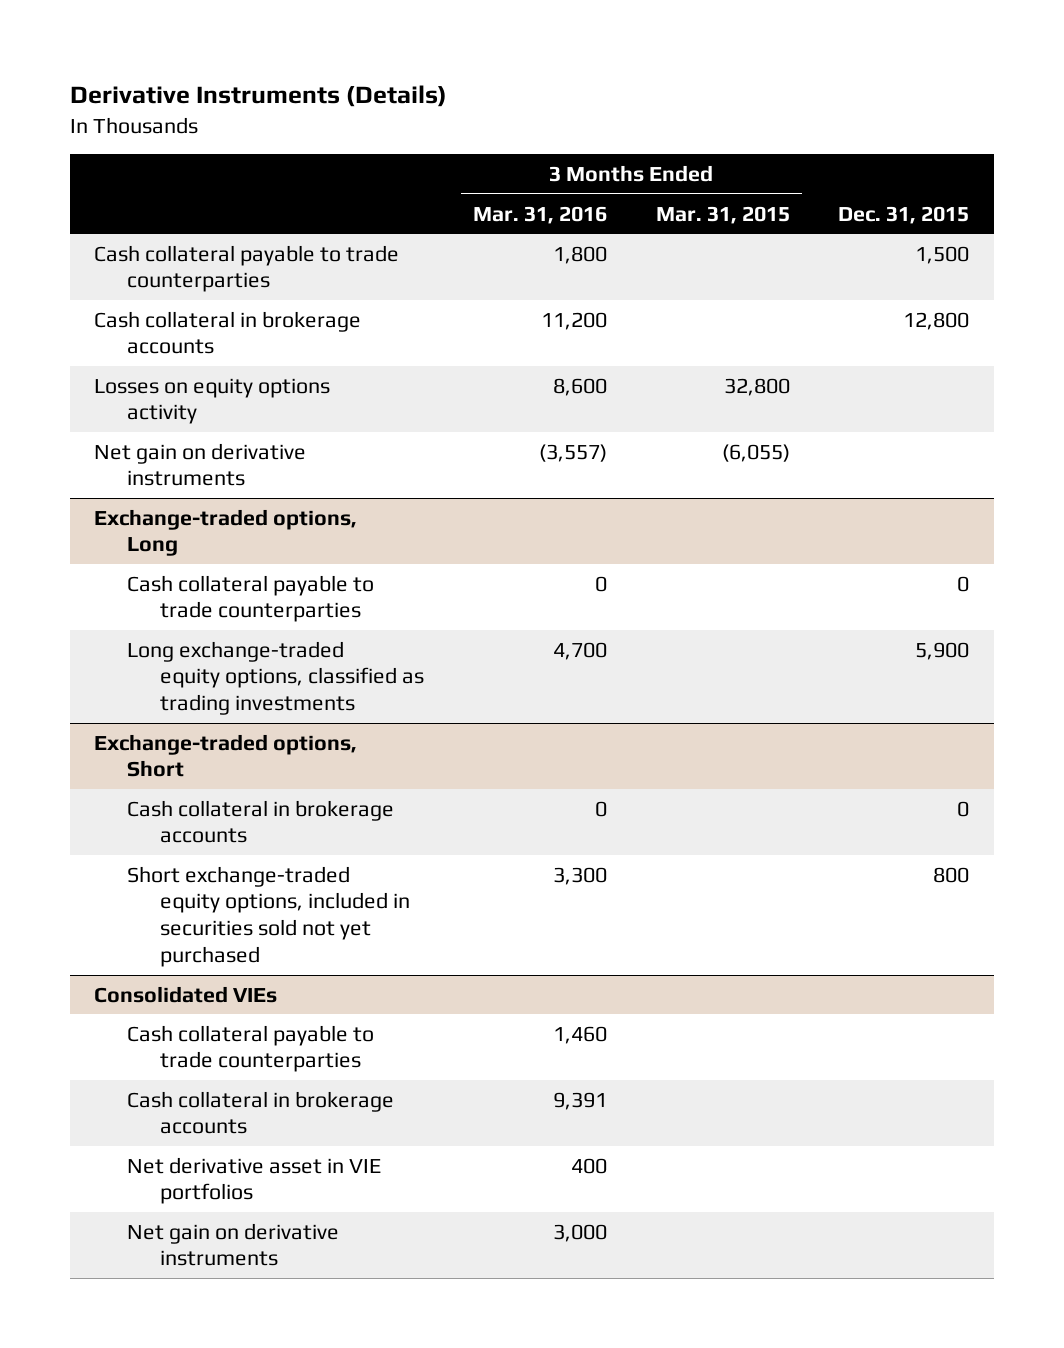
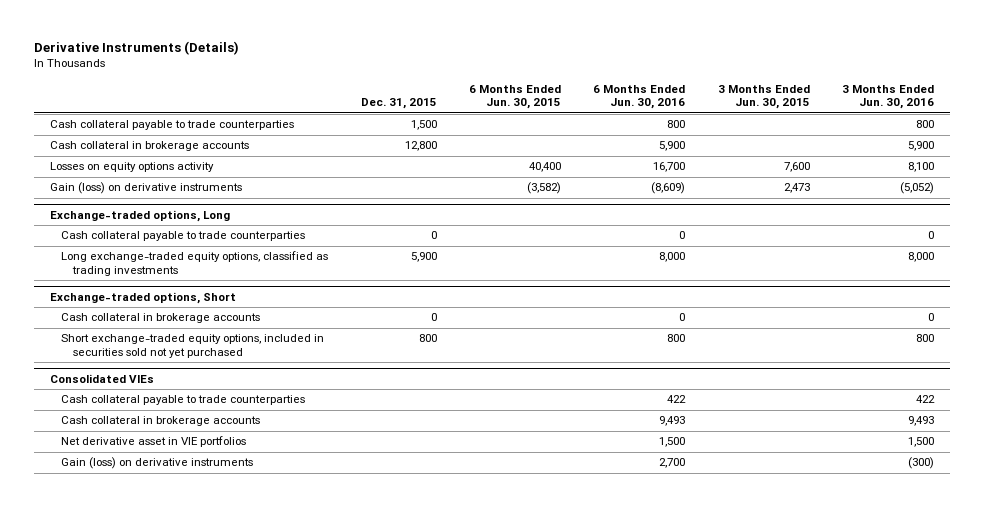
- | 3 Months Ended Mar. 31, 2016 | 3 Months Ended Mar. 31, 2015 | Dec. 31, 2015
+ | Dec. 31, 2015 | 6 Months Ended Jun. 30, 2015 | 6 Months Ended Jun. 30, 2016 | 3 Months Ended Jun. 30, 2015 | 3 Months Ended Jun. 30, 2016
- Net gain on derivative instruments | (3,557) | (6,055) |
+ Gain (loss) on derivative instruments | | (3,582) | (8,609) | 2,473 | (5,052)
@ Consolidated VIEs
- Net gain on derivative instruments | 3,000 | |
+ Gain (loss) on derivative instruments | | | 2,700 | | (300)

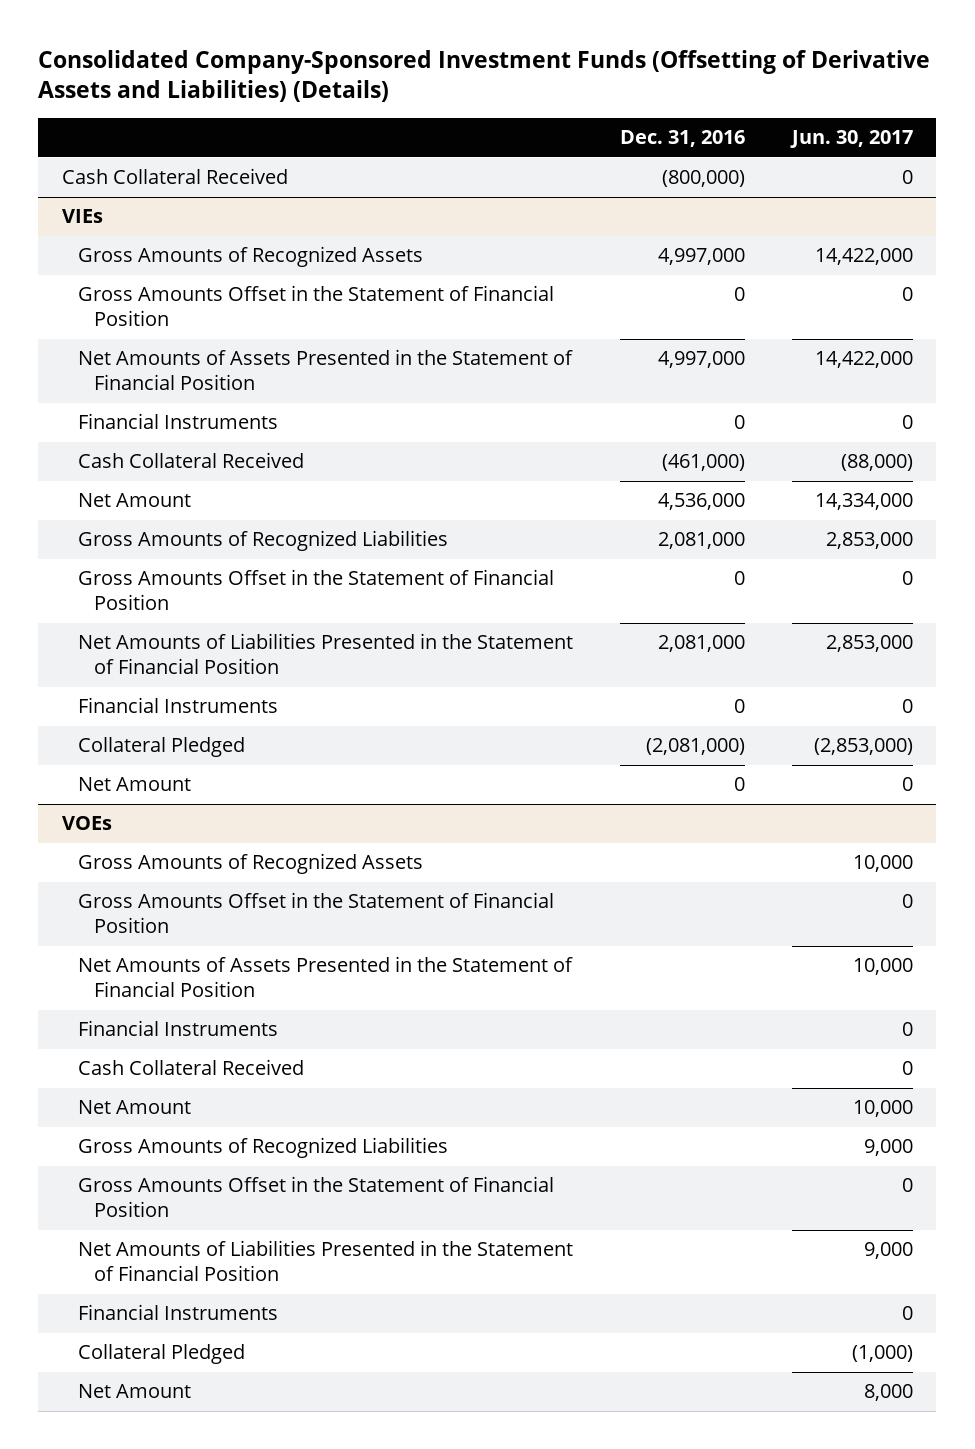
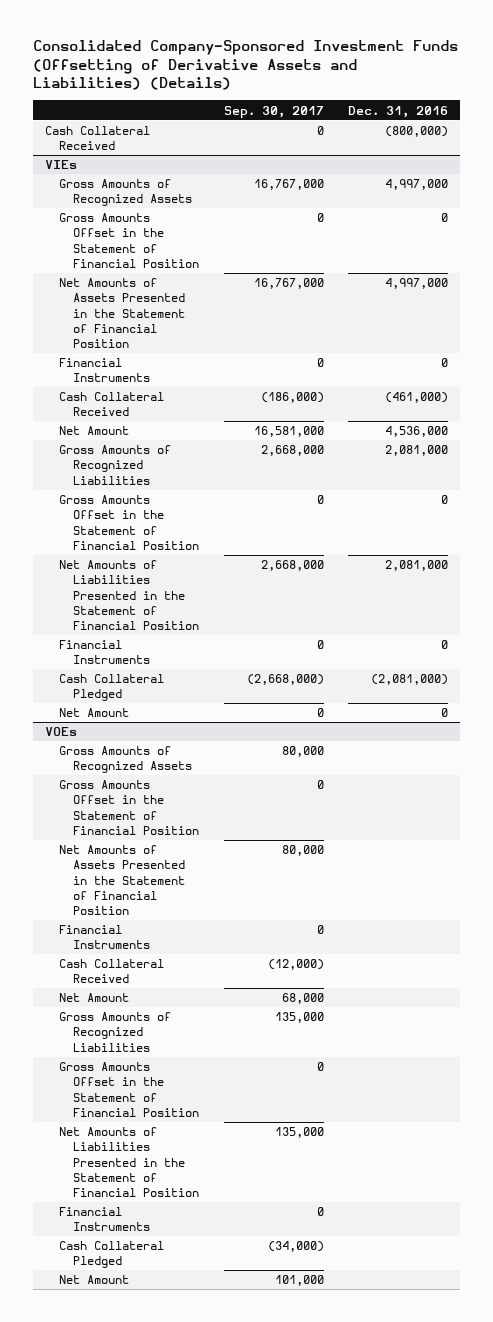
- | Dec. 31, 2016 | Jun. 30, 2017
+ | Sep. 30, 2017 | Dec. 31, 2016
@ VIEs
- Collateral Pledged | (2,081,000) | (2,853,000)
+ Cash Collateral Pledged | (2,668,000) | (2,081,000)
@ VOEs
- Collateral Pledged | | (1,000)
+ Cash Collateral Pledged | (34,000) |

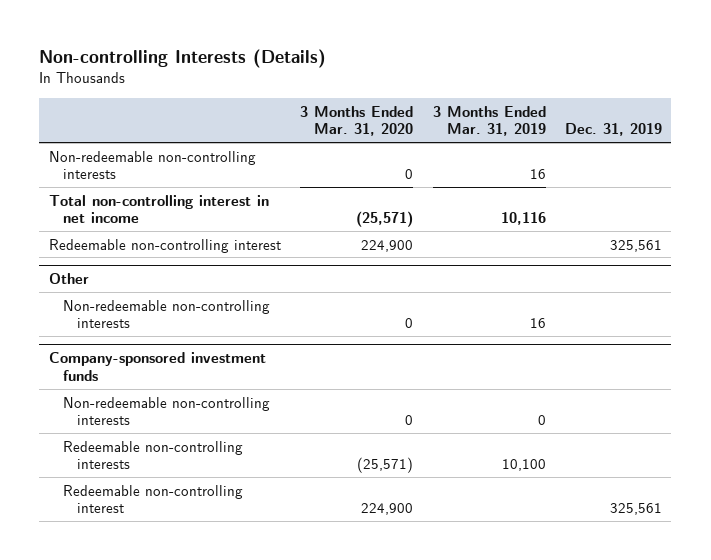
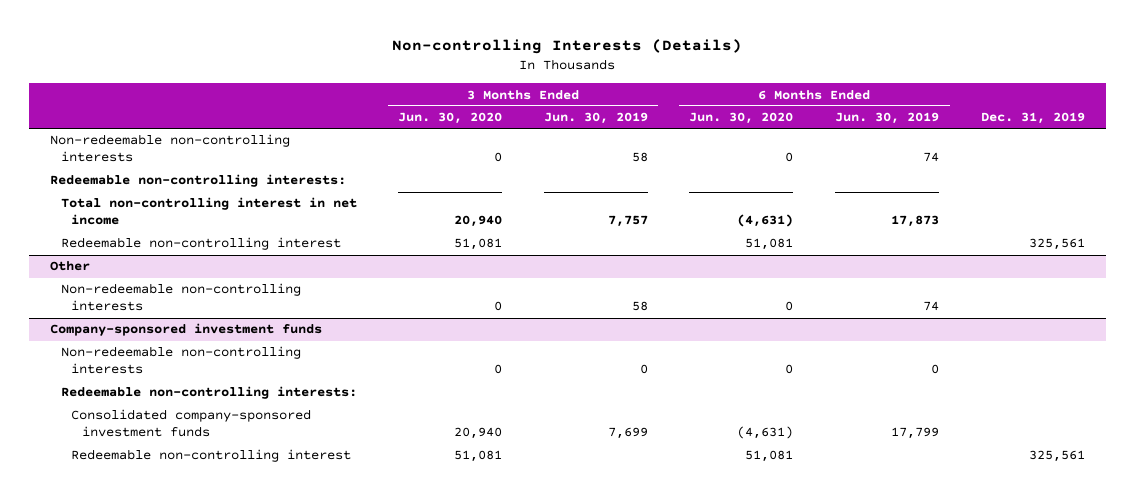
- | 3 Months Ended Mar. 31, 2020 | 3 Months Ended Mar. 31, 2019 | Dec. 31, 2019
+ | 3 Months Ended Jun. 30, 2020 | 3 Months Ended Jun. 30, 2019 | 6 Months Ended Jun. 30, 2020 | 6 Months Ended Jun. 30, 2019 | Dec. 31, 2019
+ Redeemable non-controlling interests:
@ Company-sponsored investment funds
- Redeemable non-controlling interests | (25,571) | 10,100 |
+ Redeemable non-controlling interests:
+ Consolidated company-sponsored investment funds | 20,940 | 7,699 | (4,631) | 17,799 |

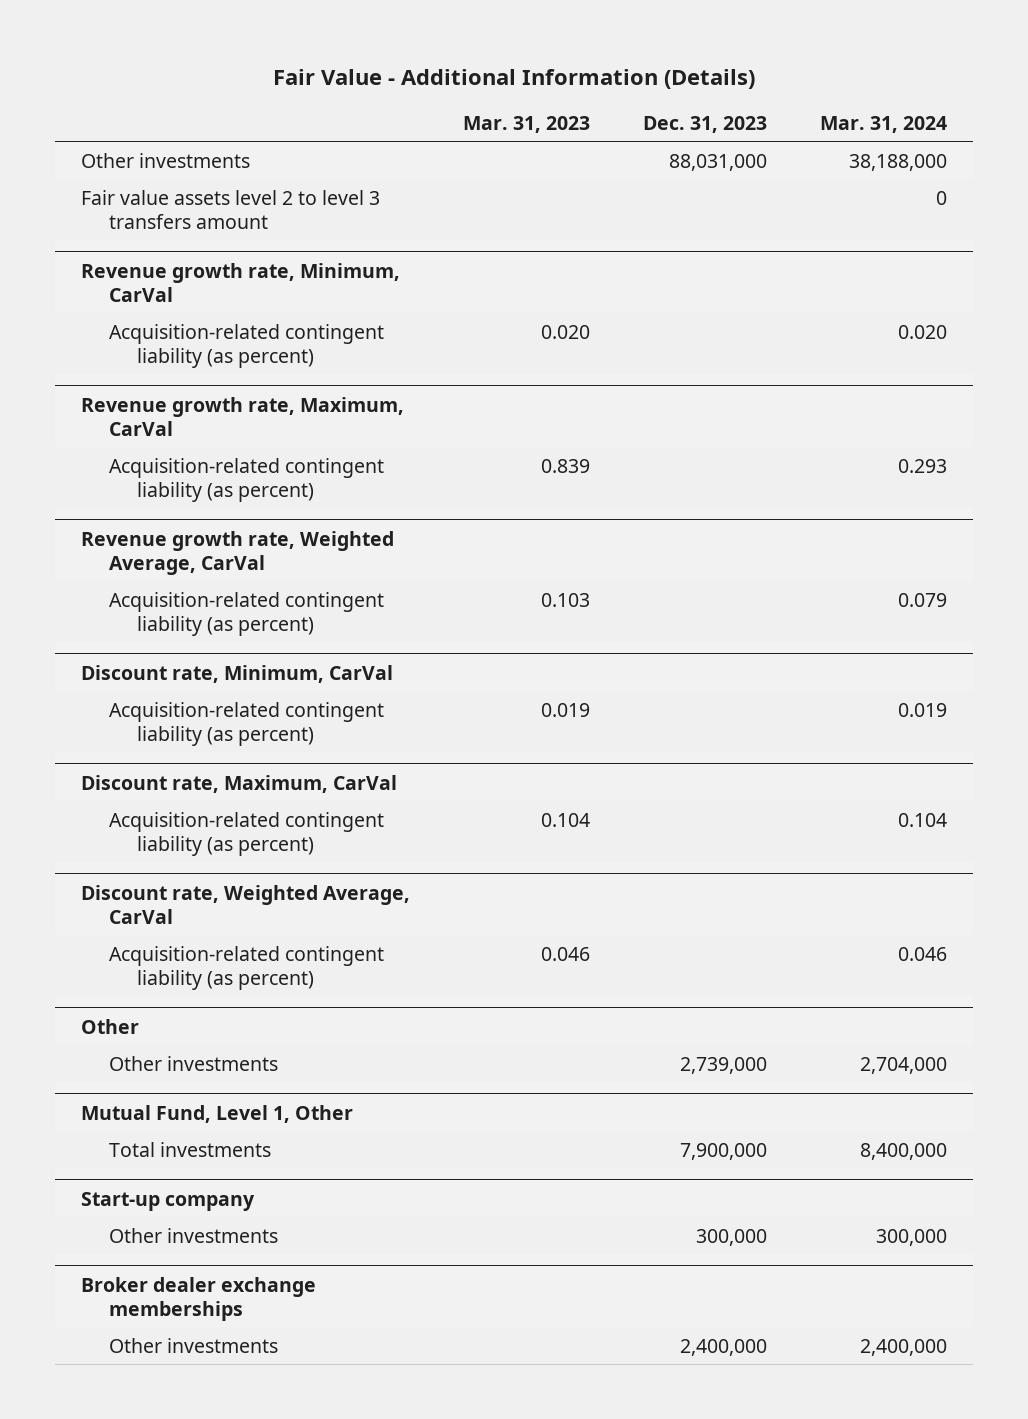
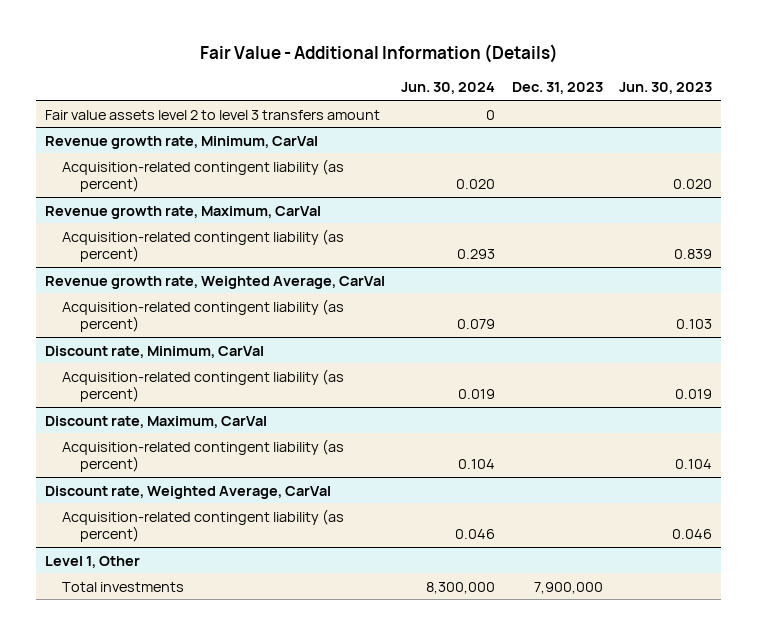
- | Mar. 31, 2023 | Dec. 31, 2023 | Mar. 31, 2024
+ | Jun. 30, 2024 | Dec. 31, 2023 | Jun. 30, 2023
- Other investments | | 88,031,000 | 38,188,000
- Other
- Other investments | | 2,739,000 | 2,704,000
- Mutual Fund, Level 1, Other
+ Level 1, Other
- Start-up company
- Other investments | | 300,000 | 300,000
- Broker dealer exchange memberships
- Other investments | | 2,400,000 | 2,400,000

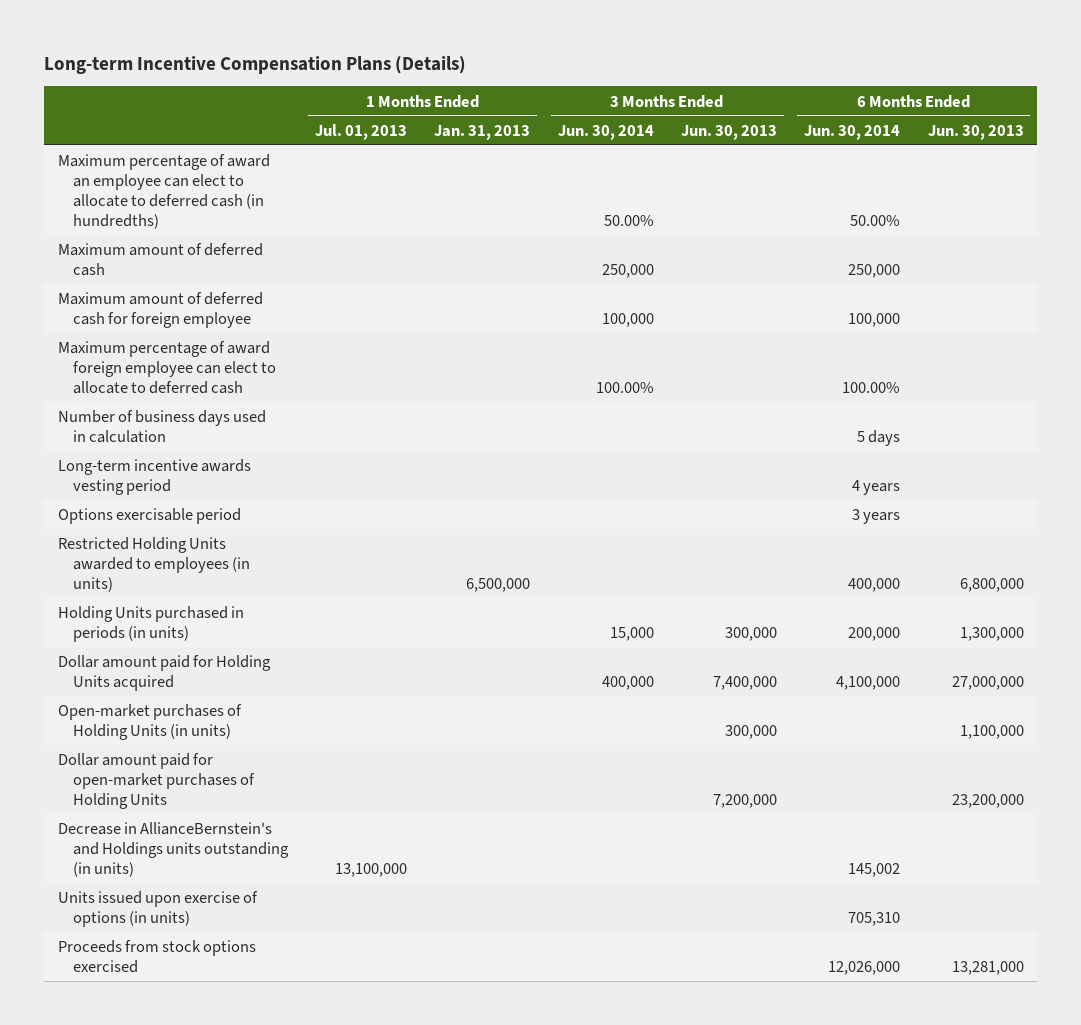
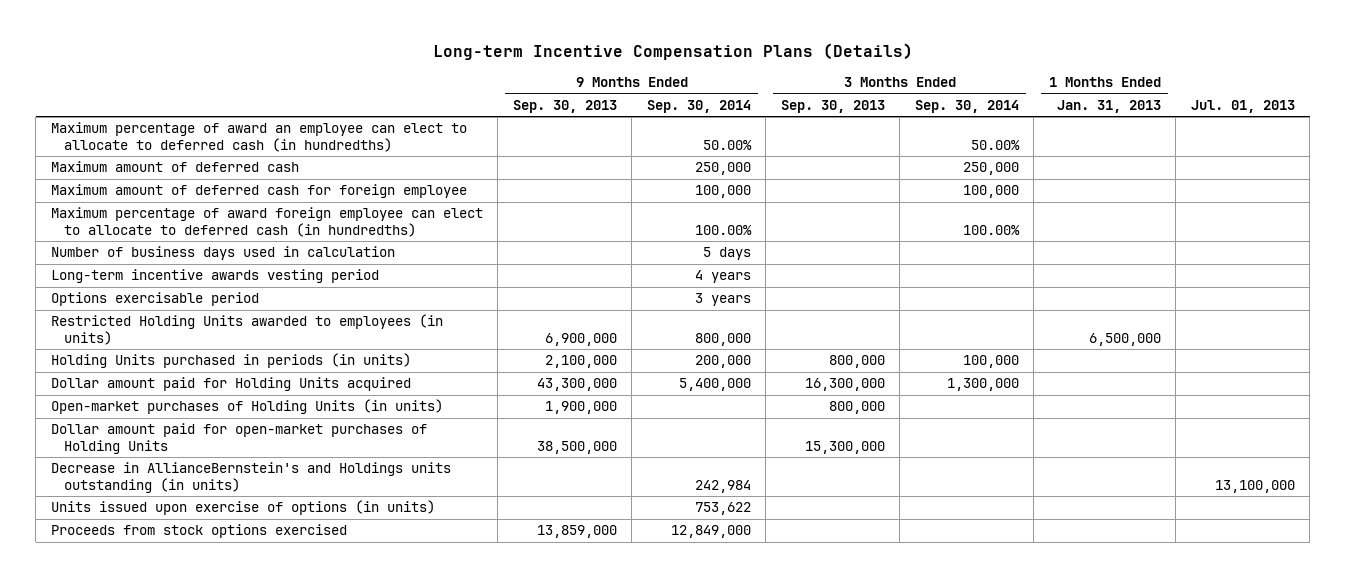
- | 1 Months Ended Jul. 01, 2013 | 1 Months Ended Jan. 31, 2013 | 3 Months Ended Jun. 30, 2014 | 3 Months Ended Jun. 30, 2013 | 6 Months Ended Jun. 30, 2014 | 6 Months Ended Jun. 30, 2013
+ | 9 Months Ended Sep. 30, 2013 | 9 Months Ended Sep. 30, 2014 | 3 Months Ended Sep. 30, 2013 | 3 Months Ended Sep. 30, 2014 | 1 Months Ended Jan. 31, 2013 | Jul. 01, 2013
- Maximum percentage of award foreign employee can elect to allocate to deferred cash | | | 100.00% | | 100.00% |
+ Maximum percentage of award foreign employee can elect to allocate to deferred cash (in hundredths) | | 100.00% | | 100.00% | |

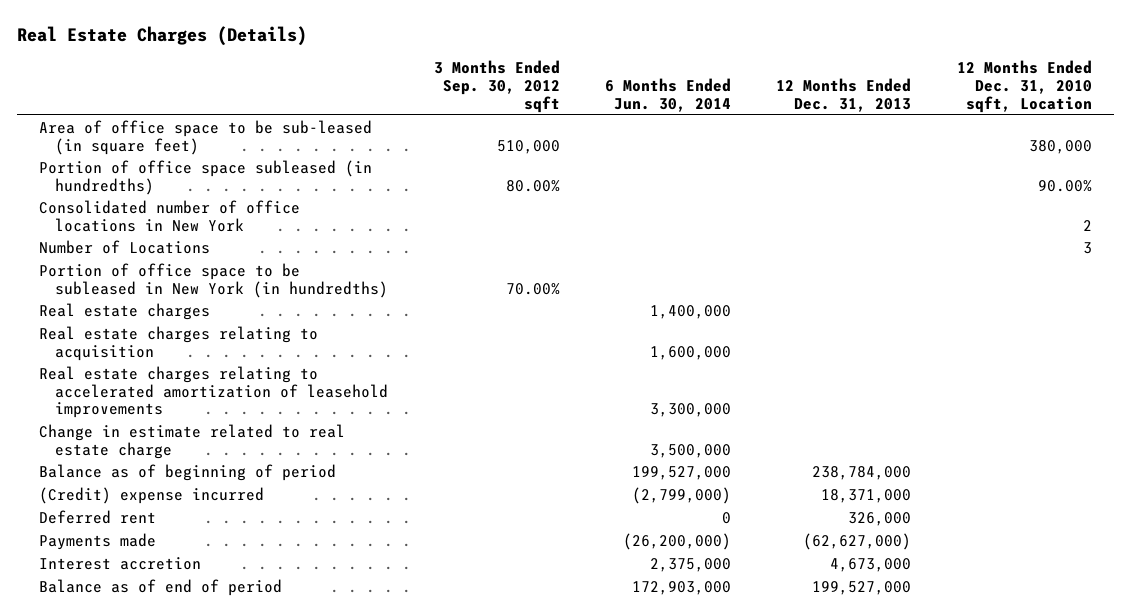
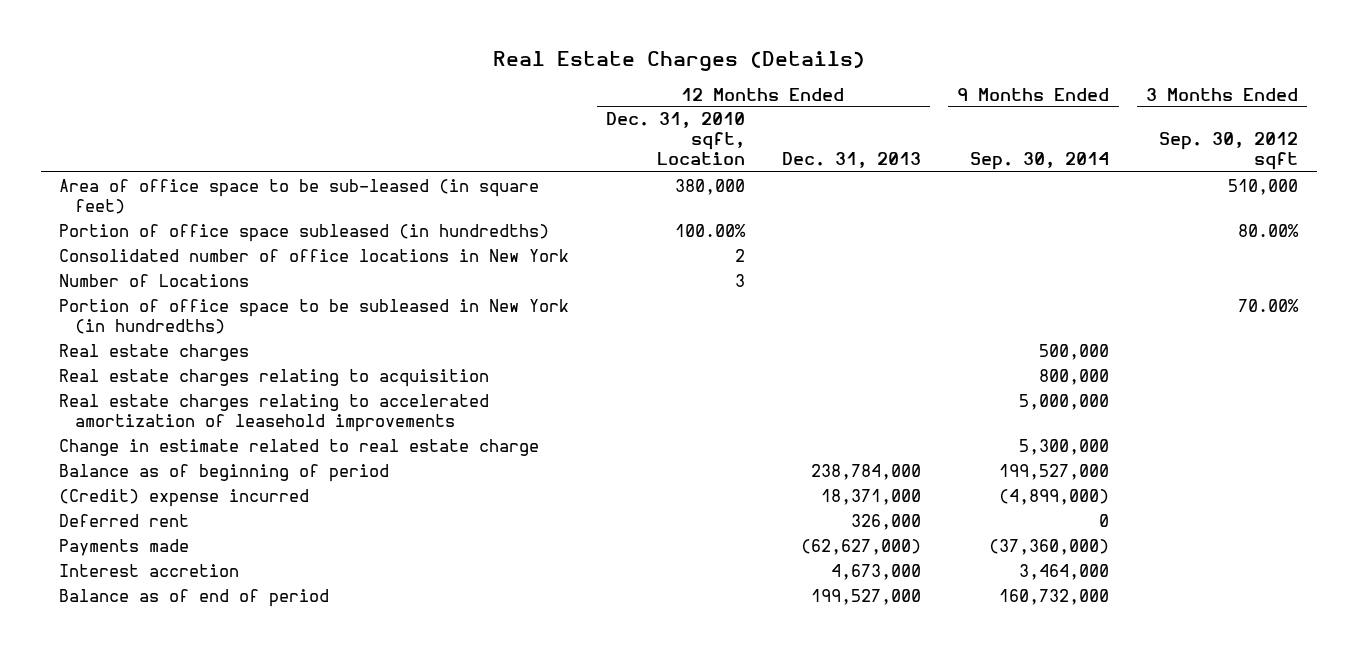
- | 3 Months Ended Sep. 30, 2012 sqft | 6 Months Ended Jun. 30, 2014 | 12 Months Ended Dec. 31, 2013 | 12 Months Ended Dec. 31, 2010 sqft, Location
+ | 12 Months Ended Dec. 31, 2010 sqft, Location | 12 Months Ended Dec. 31, 2013 | 9 Months Ended Sep. 30, 2014 | 3 Months Ended Sep. 30, 2012 sqft
- Portion of office space subleased (in hundredths) | 80.00% | | | 90.00%
+ Portion of office space subleased (in hundredths) | 100.00% | | | 80.00%

